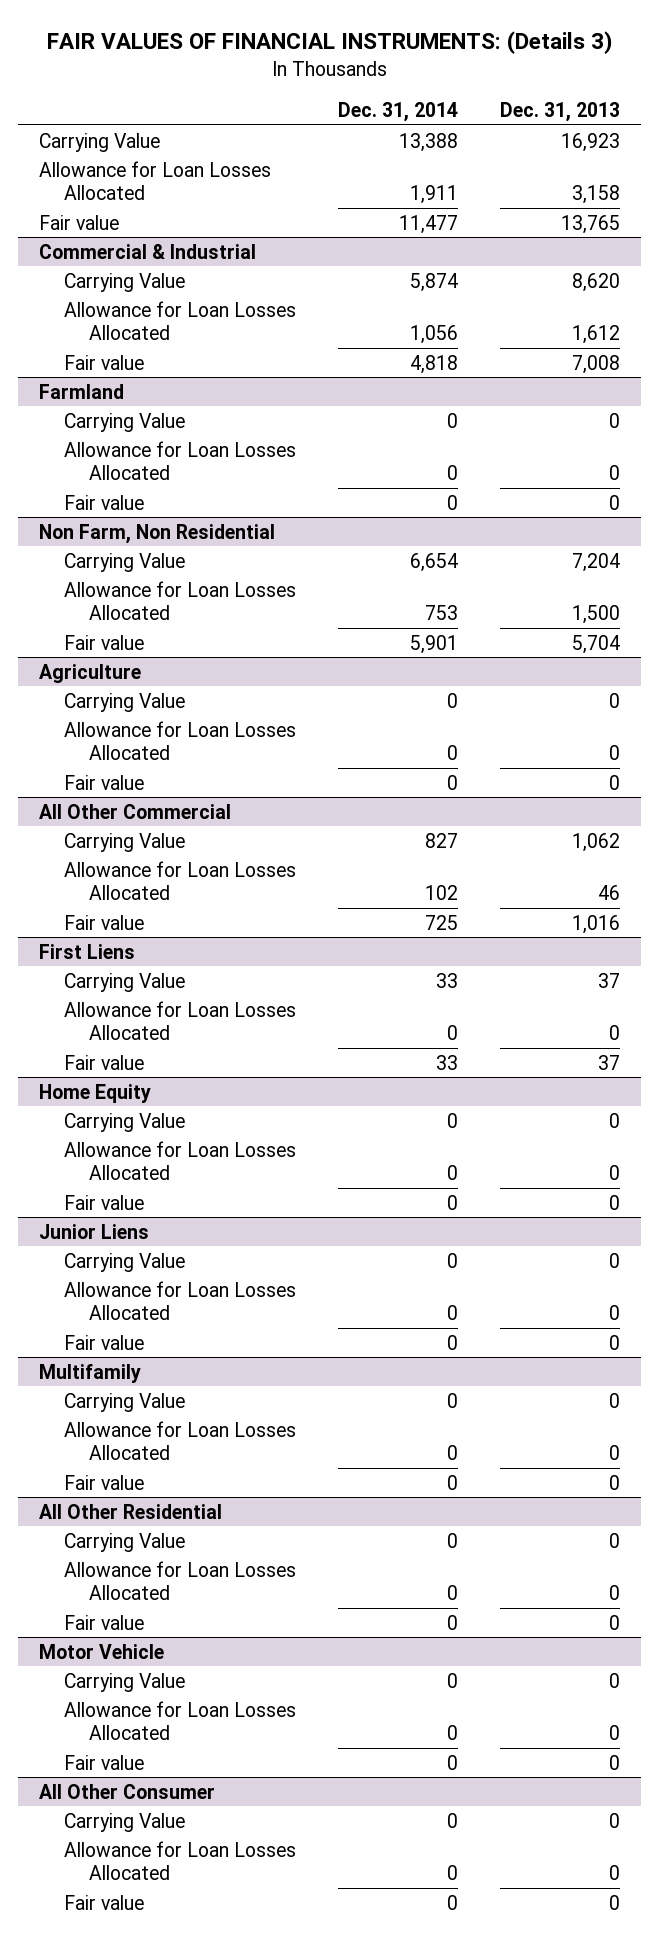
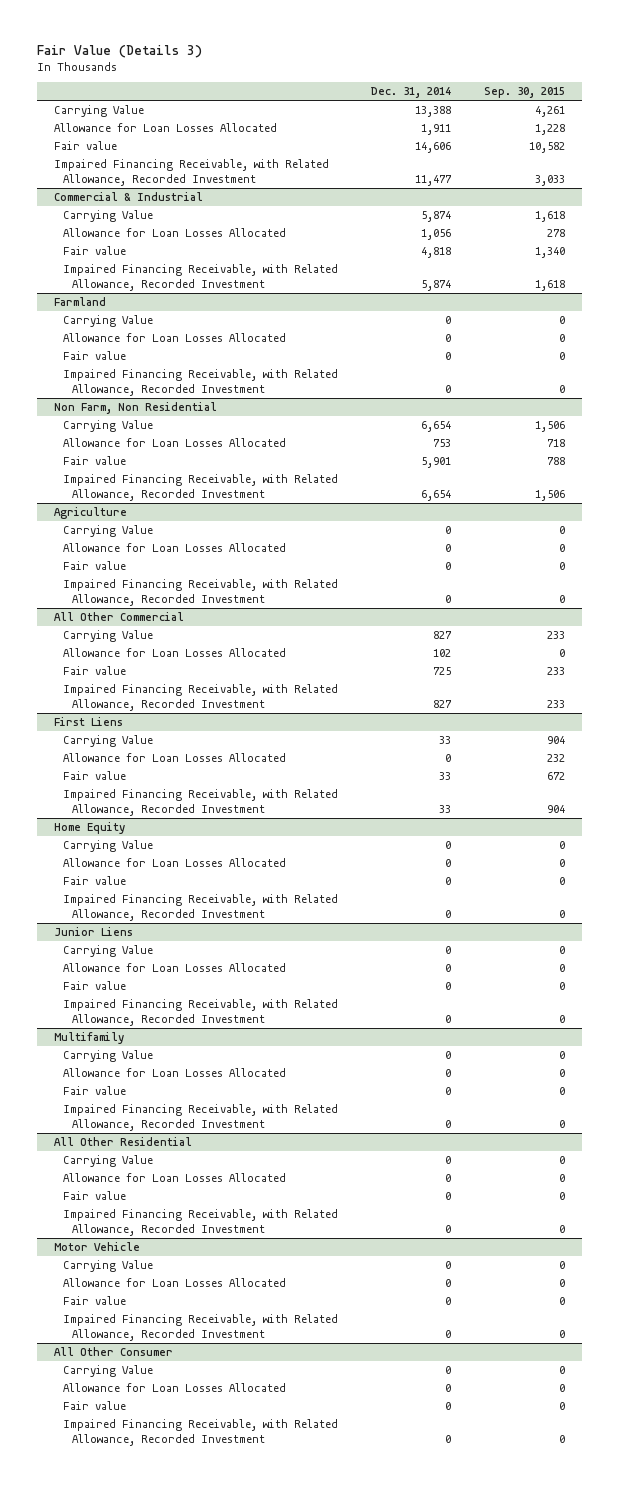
- FAIR VALUES OF FINANCIAL INSTRUMENTS: (Details 3)
+ Fair Value (Details 3)
- | Dec. 31, 2014 | Dec. 31, 2013
+ | Dec. 31, 2014 | Sep. 30, 2015
- Fair value | 11,477 | 13,765
+ Fair value | 14,606 | 10,582
+ Impaired Financing Receivable, with Related Allowance, Recorded Investment | 11,477 | 3,033
@ Commercial & Industrial
+ Impaired Financing Receivable, with Related Allowance, Recorded Investment | 5,874 | 1,618
@ Farmland
+ Impaired Financing Receivable, with Related Allowance, Recorded Investment | 0 | 0
@ Non Farm, Non Residential
+ Impaired Financing Receivable, with Related Allowance, Recorded Investment | 6,654 | 1,506
@ Agriculture
+ Impaired Financing Receivable, with Related Allowance, Recorded Investment | 0 | 0
@ All Other Commercial
+ Impaired Financing Receivable, with Related Allowance, Recorded Investment | 827 | 233
@ First Liens
+ Impaired Financing Receivable, with Related Allowance, Recorded Investment | 33 | 904
@ Home Equity
+ Impaired Financing Receivable, with Related Allowance, Recorded Investment | 0 | 0
@ Junior Liens
+ Impaired Financing Receivable, with Related Allowance, Recorded Investment | 0 | 0
@ Multifamily
+ Impaired Financing Receivable, with Related Allowance, Recorded Investment | 0 | 0
@ All Other Residential
+ Impaired Financing Receivable, with Related Allowance, Recorded Investment | 0 | 0
@ Motor Vehicle
+ Impaired Financing Receivable, with Related Allowance, Recorded Investment | 0 | 0
@ All Other Consumer
+ Impaired Financing Receivable, with Related Allowance, Recorded Investment | 0 | 0

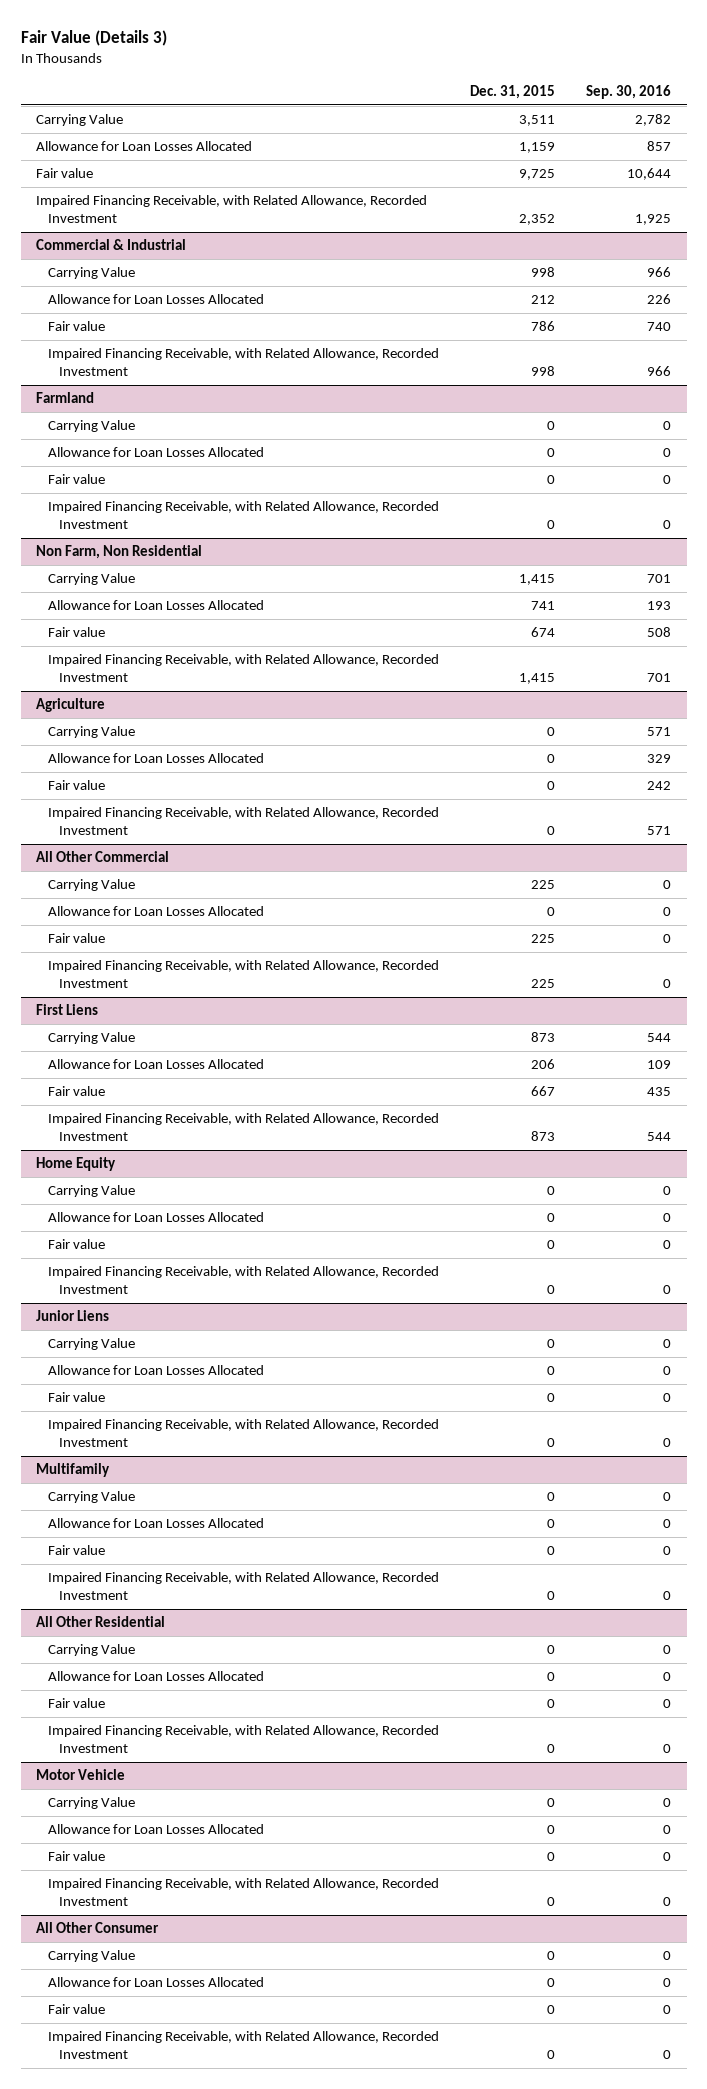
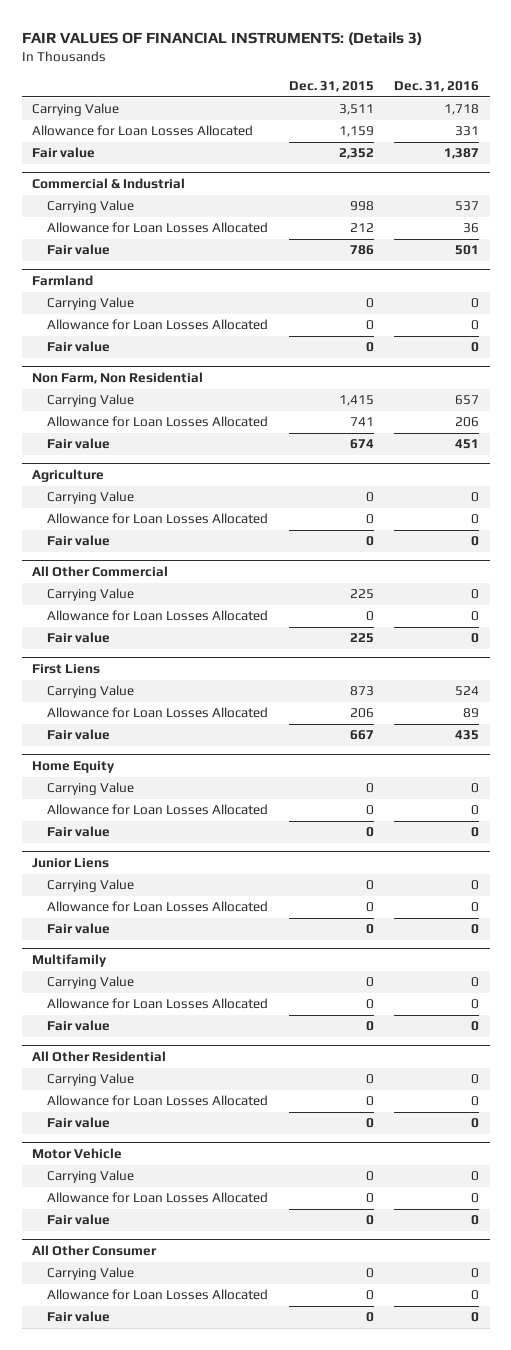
- Fair Value (Details 3)
+ FAIR VALUES OF FINANCIAL INSTRUMENTS: (Details 3)
- | Dec. 31, 2015 | Sep. 30, 2016
+ | Dec. 31, 2015 | Dec. 31, 2016
- Fair value | 9,725 | 10,644
- Impaired Financing Receivable, with Related Allowance, Recorded Investment | 2,352 | 1,925
+ Fair value | 2,352 | 1,387
@ Commercial & Industrial
- Impaired Financing Receivable, with Related Allowance, Recorded Investment | 998 | 966
@ Farmland
- Impaired Financing Receivable, with Related Allowance, Recorded Investment | 0 | 0
@ Non Farm, Non Residential
- Impaired Financing Receivable, with Related Allowance, Recorded Investment | 1,415 | 701
@ Agriculture
- Impaired Financing Receivable, with Related Allowance, Recorded Investment | 0 | 571
@ All Other Commercial
- Impaired Financing Receivable, with Related Allowance, Recorded Investment | 225 | 0
@ First Liens
- Impaired Financing Receivable, with Related Allowance, Recorded Investment | 873 | 544
@ Home Equity
- Impaired Financing Receivable, with Related Allowance, Recorded Investment | 0 | 0
@ Junior Liens
- Impaired Financing Receivable, with Related Allowance, Recorded Investment | 0 | 0
@ Multifamily
- Impaired Financing Receivable, with Related Allowance, Recorded Investment | 0 | 0
@ All Other Residential
- Impaired Financing Receivable, with Related Allowance, Recorded Investment | 0 | 0
@ Motor Vehicle
- Impaired Financing Receivable, with Related Allowance, Recorded Investment | 0 | 0
@ All Other Consumer
- Impaired Financing Receivable, with Related Allowance, Recorded Investment | 0 | 0

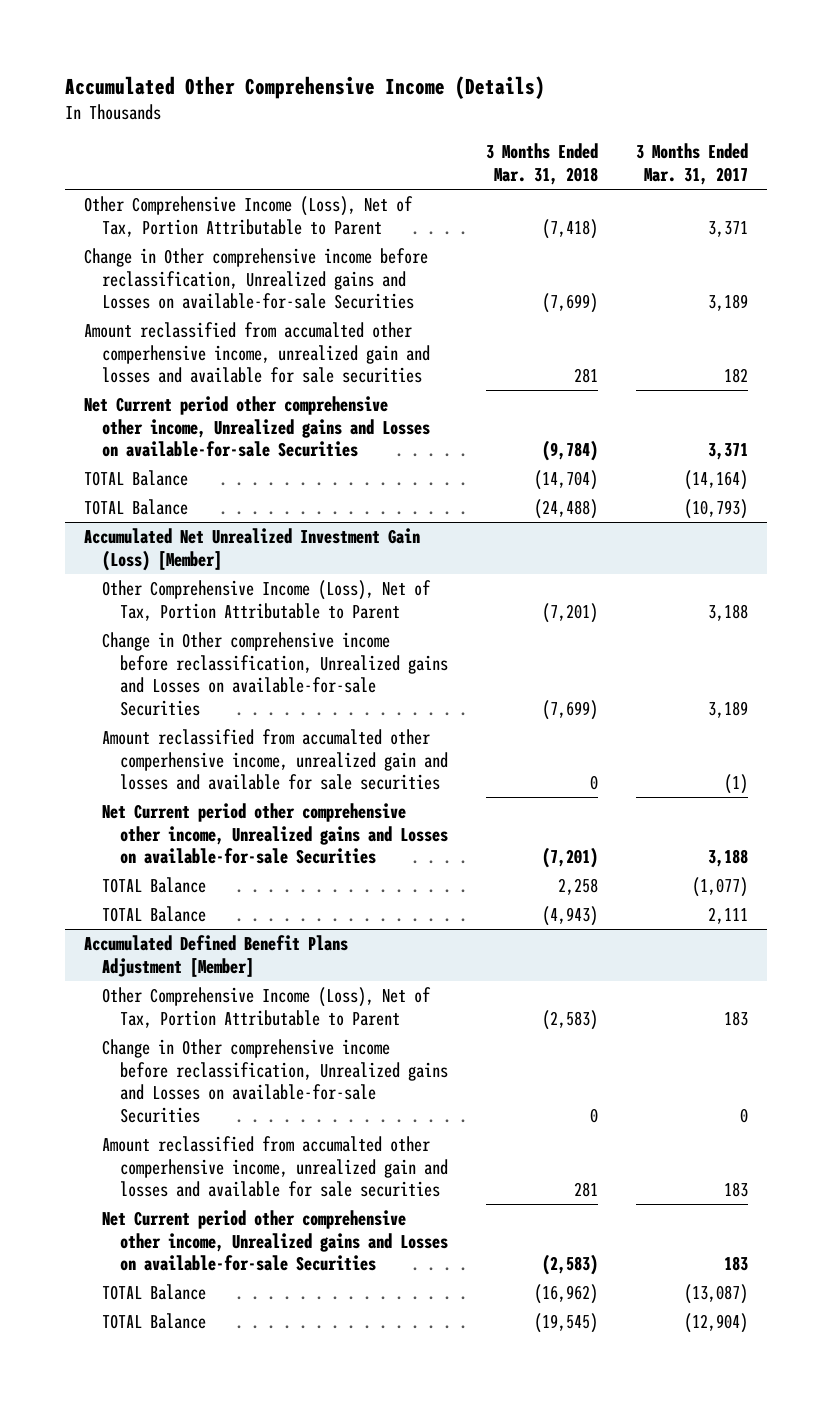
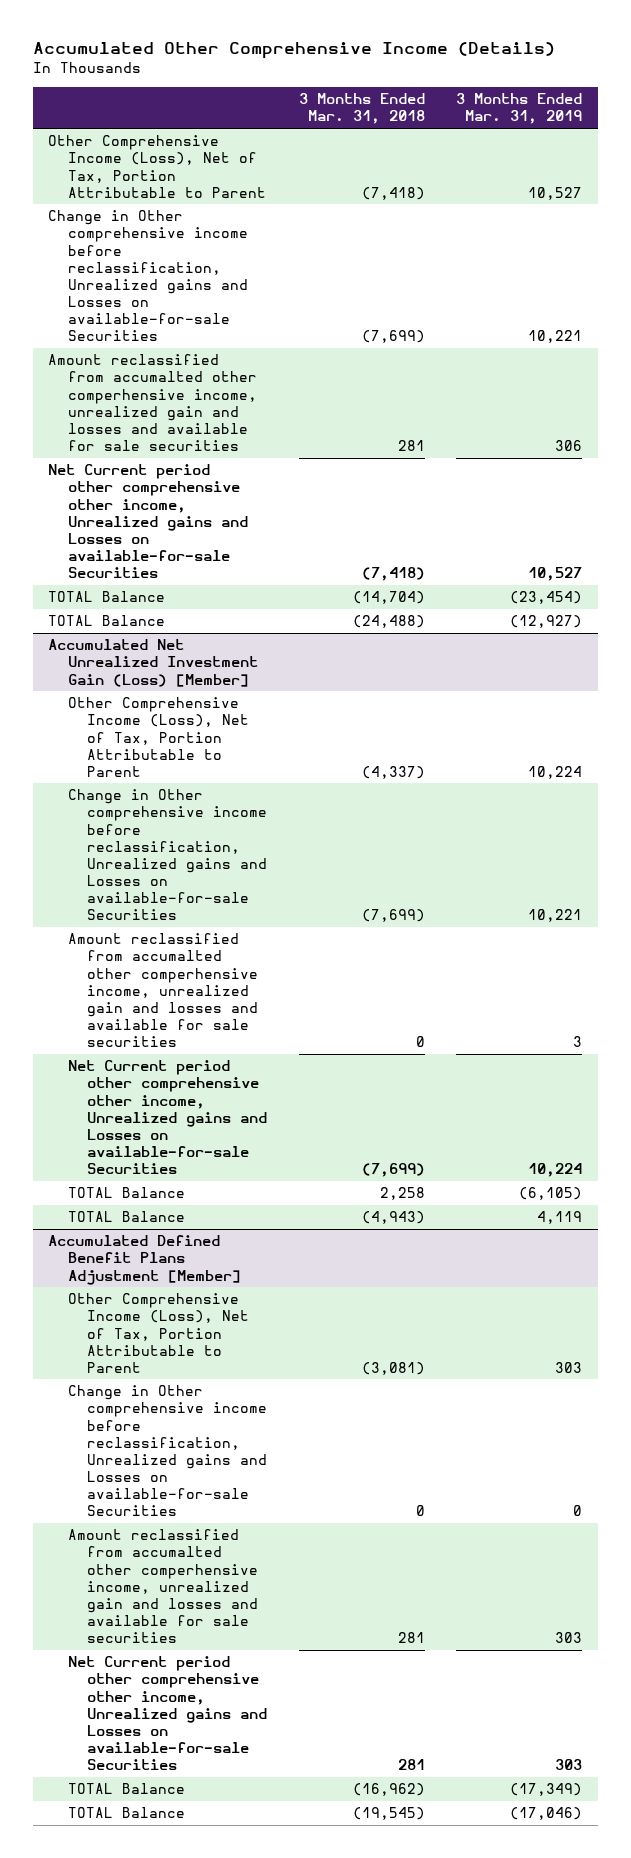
- | 3 Months Ended Mar. 31, 2018 | 3 Months Ended Mar. 31, 2017
+ | 3 Months Ended Mar. 31, 2018 | 3 Months Ended Mar. 31, 2019
- Net Current period other comprehensive other income, Unrealized gains and Losses on available-for-sale Securities | (9,784) | 3,371
+ Net Current period other comprehensive other income, Unrealized gains and Losses on available-for-sale Securities | (7,418) | 10,527
@ Accumulated Net Unrealized Investment Gain (Loss) [Member]
- Other Comprehensive Income (Loss), Net of Tax, Portion Attributable to Parent | (7,201) | 3,188
+ Other Comprehensive Income (Loss), Net of Tax, Portion Attributable to Parent | (4,337) | 10,224
- Net Current period other comprehensive other income, Unrealized gains and Losses on available-for-sale Securities | (7,201) | 3,188
+ Net Current period other comprehensive other income, Unrealized gains and Losses on available-for-sale Securities | (7,699) | 10,224
@ Accumulated Defined Benefit Plans Adjustment [Member]
- Other Comprehensive Income (Loss), Net of Tax, Portion Attributable to Parent | (2,583) | 183
+ Other Comprehensive Income (Loss), Net of Tax, Portion Attributable to Parent | (3,081) | 303
- Net Current period other comprehensive other income, Unrealized gains and Losses on available-for-sale Securities | (2,583) | 183
+ Net Current period other comprehensive other income, Unrealized gains and Losses on available-for-sale Securities | 281 | 303

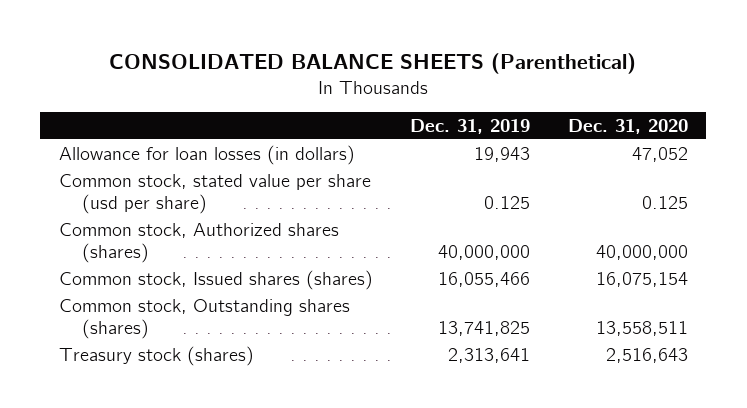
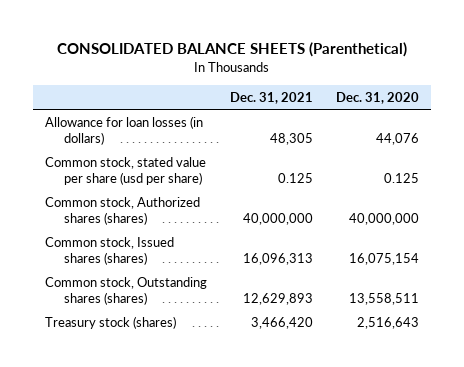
- | Dec. 31, 2019 | Dec. 31, 2020
+ | Dec. 31, 2021 | Dec. 31, 2020
- Allowance for loan losses (in dollars) | 19,943 | 47,052
+ Allowance for loan losses (in dollars) | 48,305 | 44,076

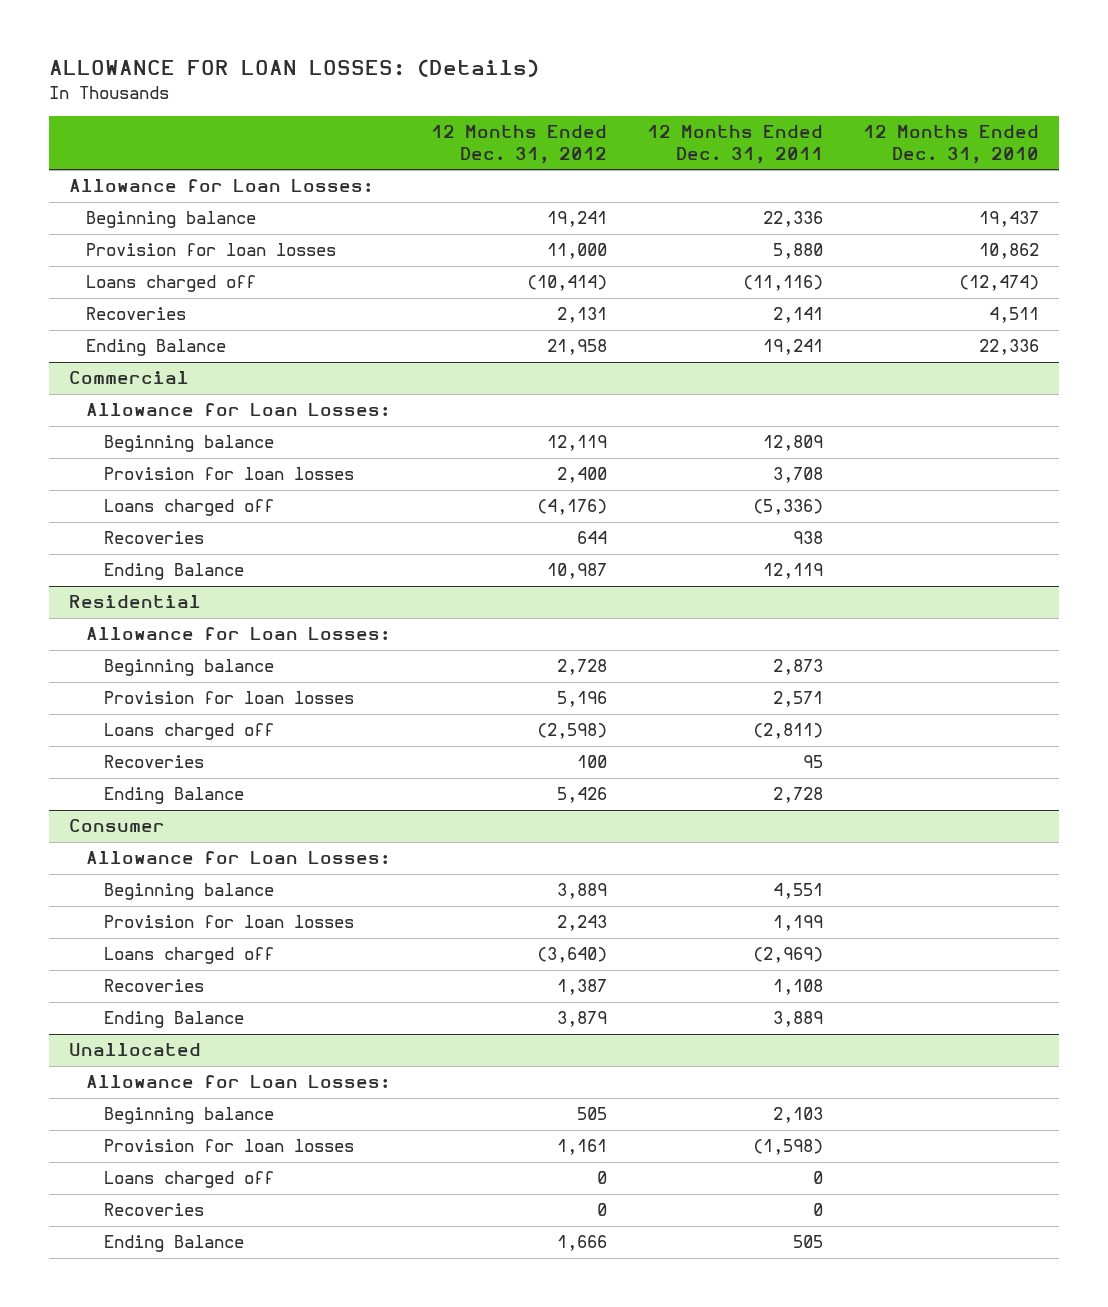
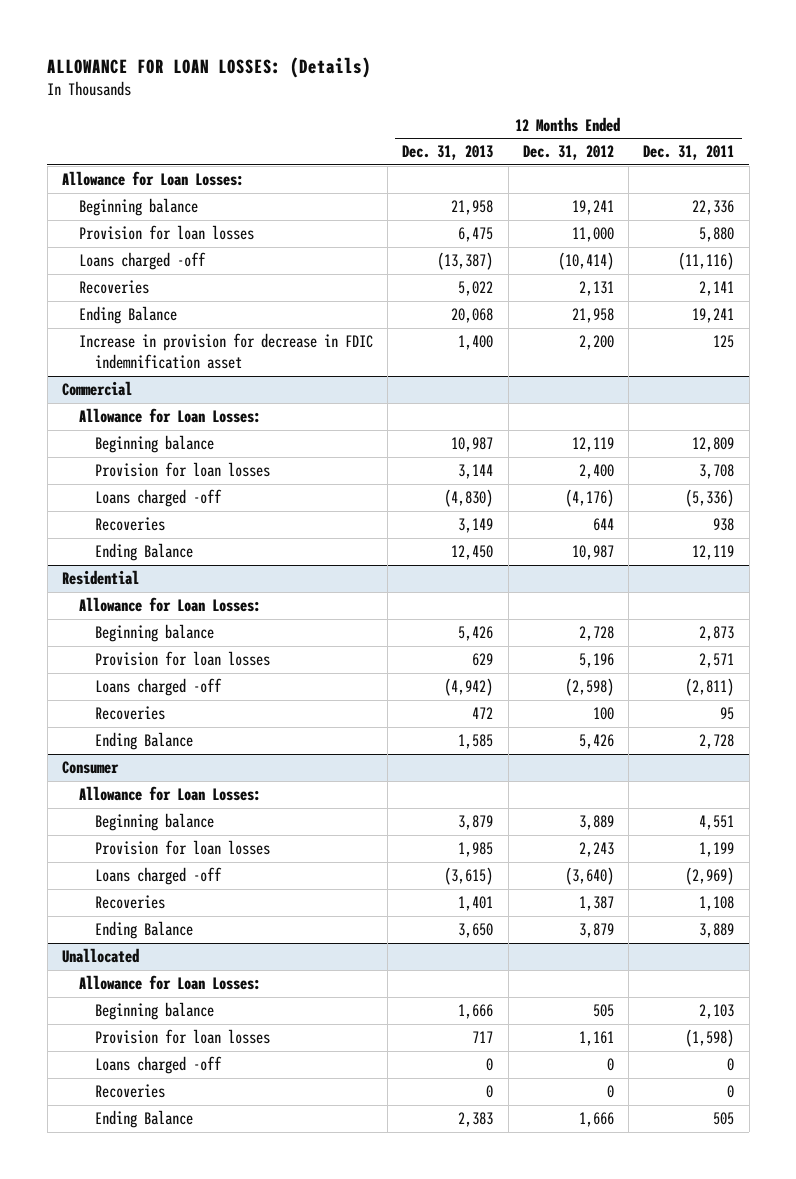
- | 12 Months Ended Dec. 31, 2012 | 12 Months Ended Dec. 31, 2011 | 12 Months Ended Dec. 31, 2010
+ | 12 Months Ended Dec. 31, 2013 | 12 Months Ended Dec. 31, 2012 | 12 Months Ended Dec. 31, 2011
- Loans charged off | (10,414) | (11,116) | (12,474)
+ Loans charged -off | (13,387) | (10,414) | (11,116)
+ Increase in provision for decrease in FDIC indemnification asset | 1,400 | 2,200 | 125
@ Commercial
- Loans charged off | (4,176) | (5,336) |
+ Loans charged -off | (4,830) | (4,176) | (5,336)
@ Residential
- Loans charged off | (2,598) | (2,811) |
+ Loans charged -off | (4,942) | (2,598) | (2,811)
@ Consumer
- Loans charged off | (3,640) | (2,969) |
+ Loans charged -off | (3,615) | (3,640) | (2,969)
@ Unallocated
- Loans charged off | 0 | 0 |
+ Loans charged -off | 0 | 0 | 0

